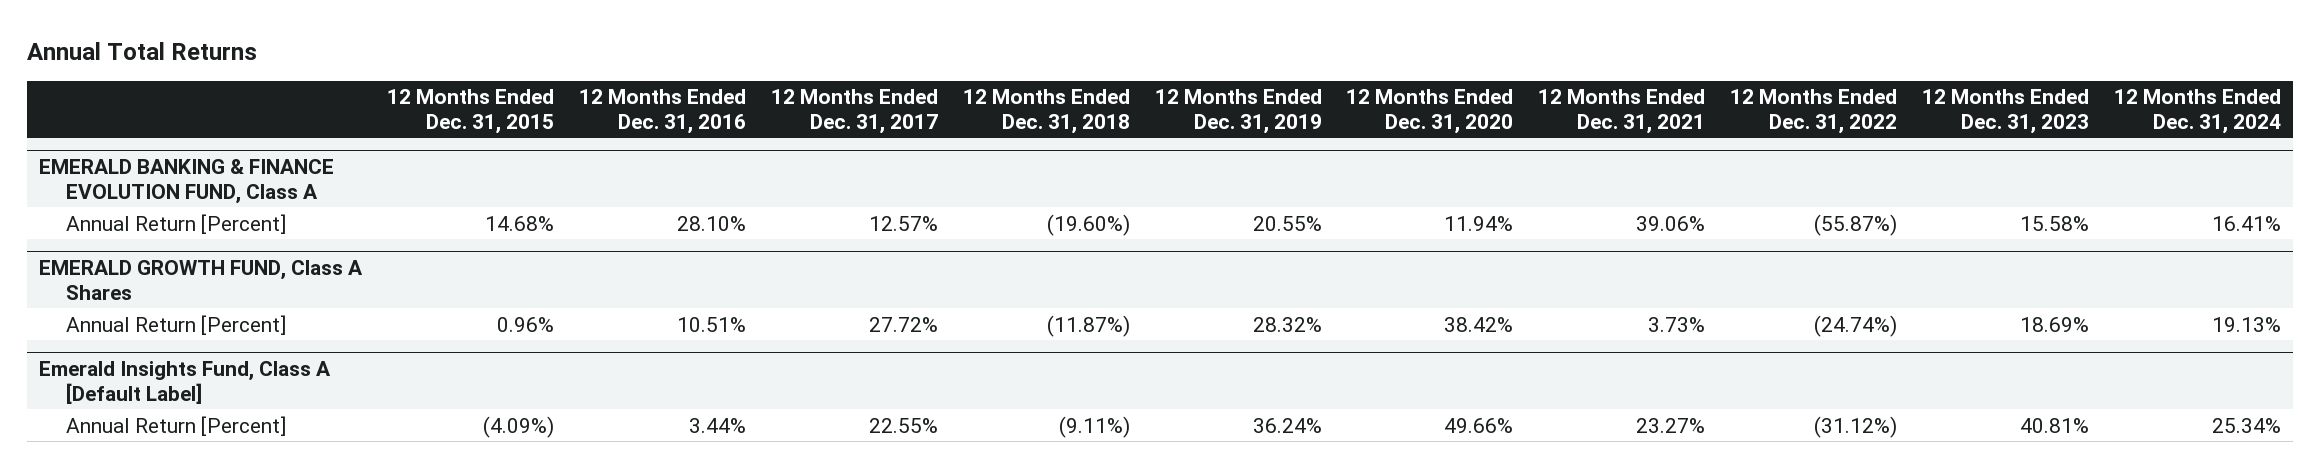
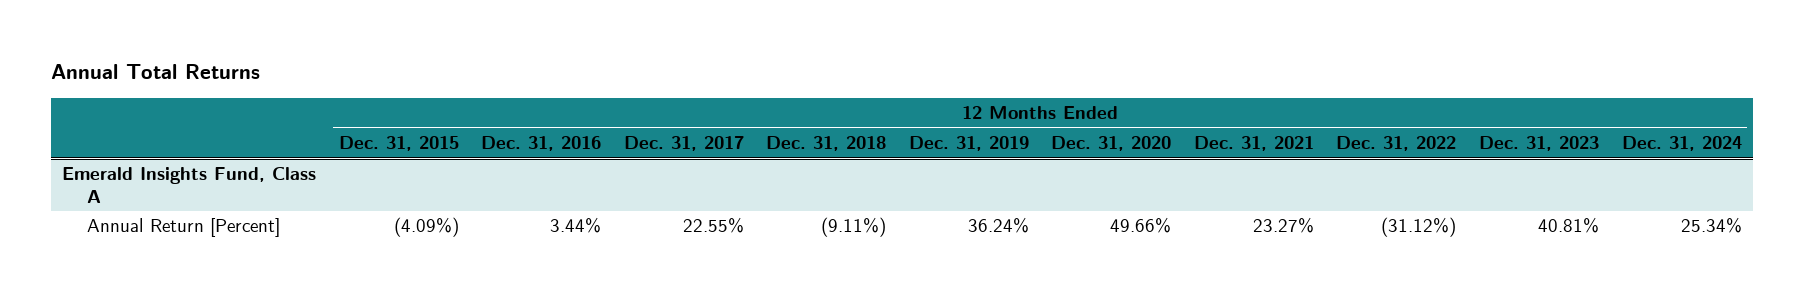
- EMERALD BANKING & FINANCE EVOLUTION FUND, Class A
- Annual Return [Percent] | 14.68% | 28.10% | 12.57% | (19.60%) | 20.55% | 11.94% | 39.06% | (55.87%) | 15.58% | 16.41%
- EMERALD GROWTH FUND, Class A Shares
- Annual Return [Percent] | 0.96% | 10.51% | 27.72% | (11.87%) | 28.32% | 38.42% | 3.73% | (24.74%) | 18.69% | 19.13%
- Emerald Insights Fund, Class A [Default Label]
+ Emerald Insights Fund, Class A

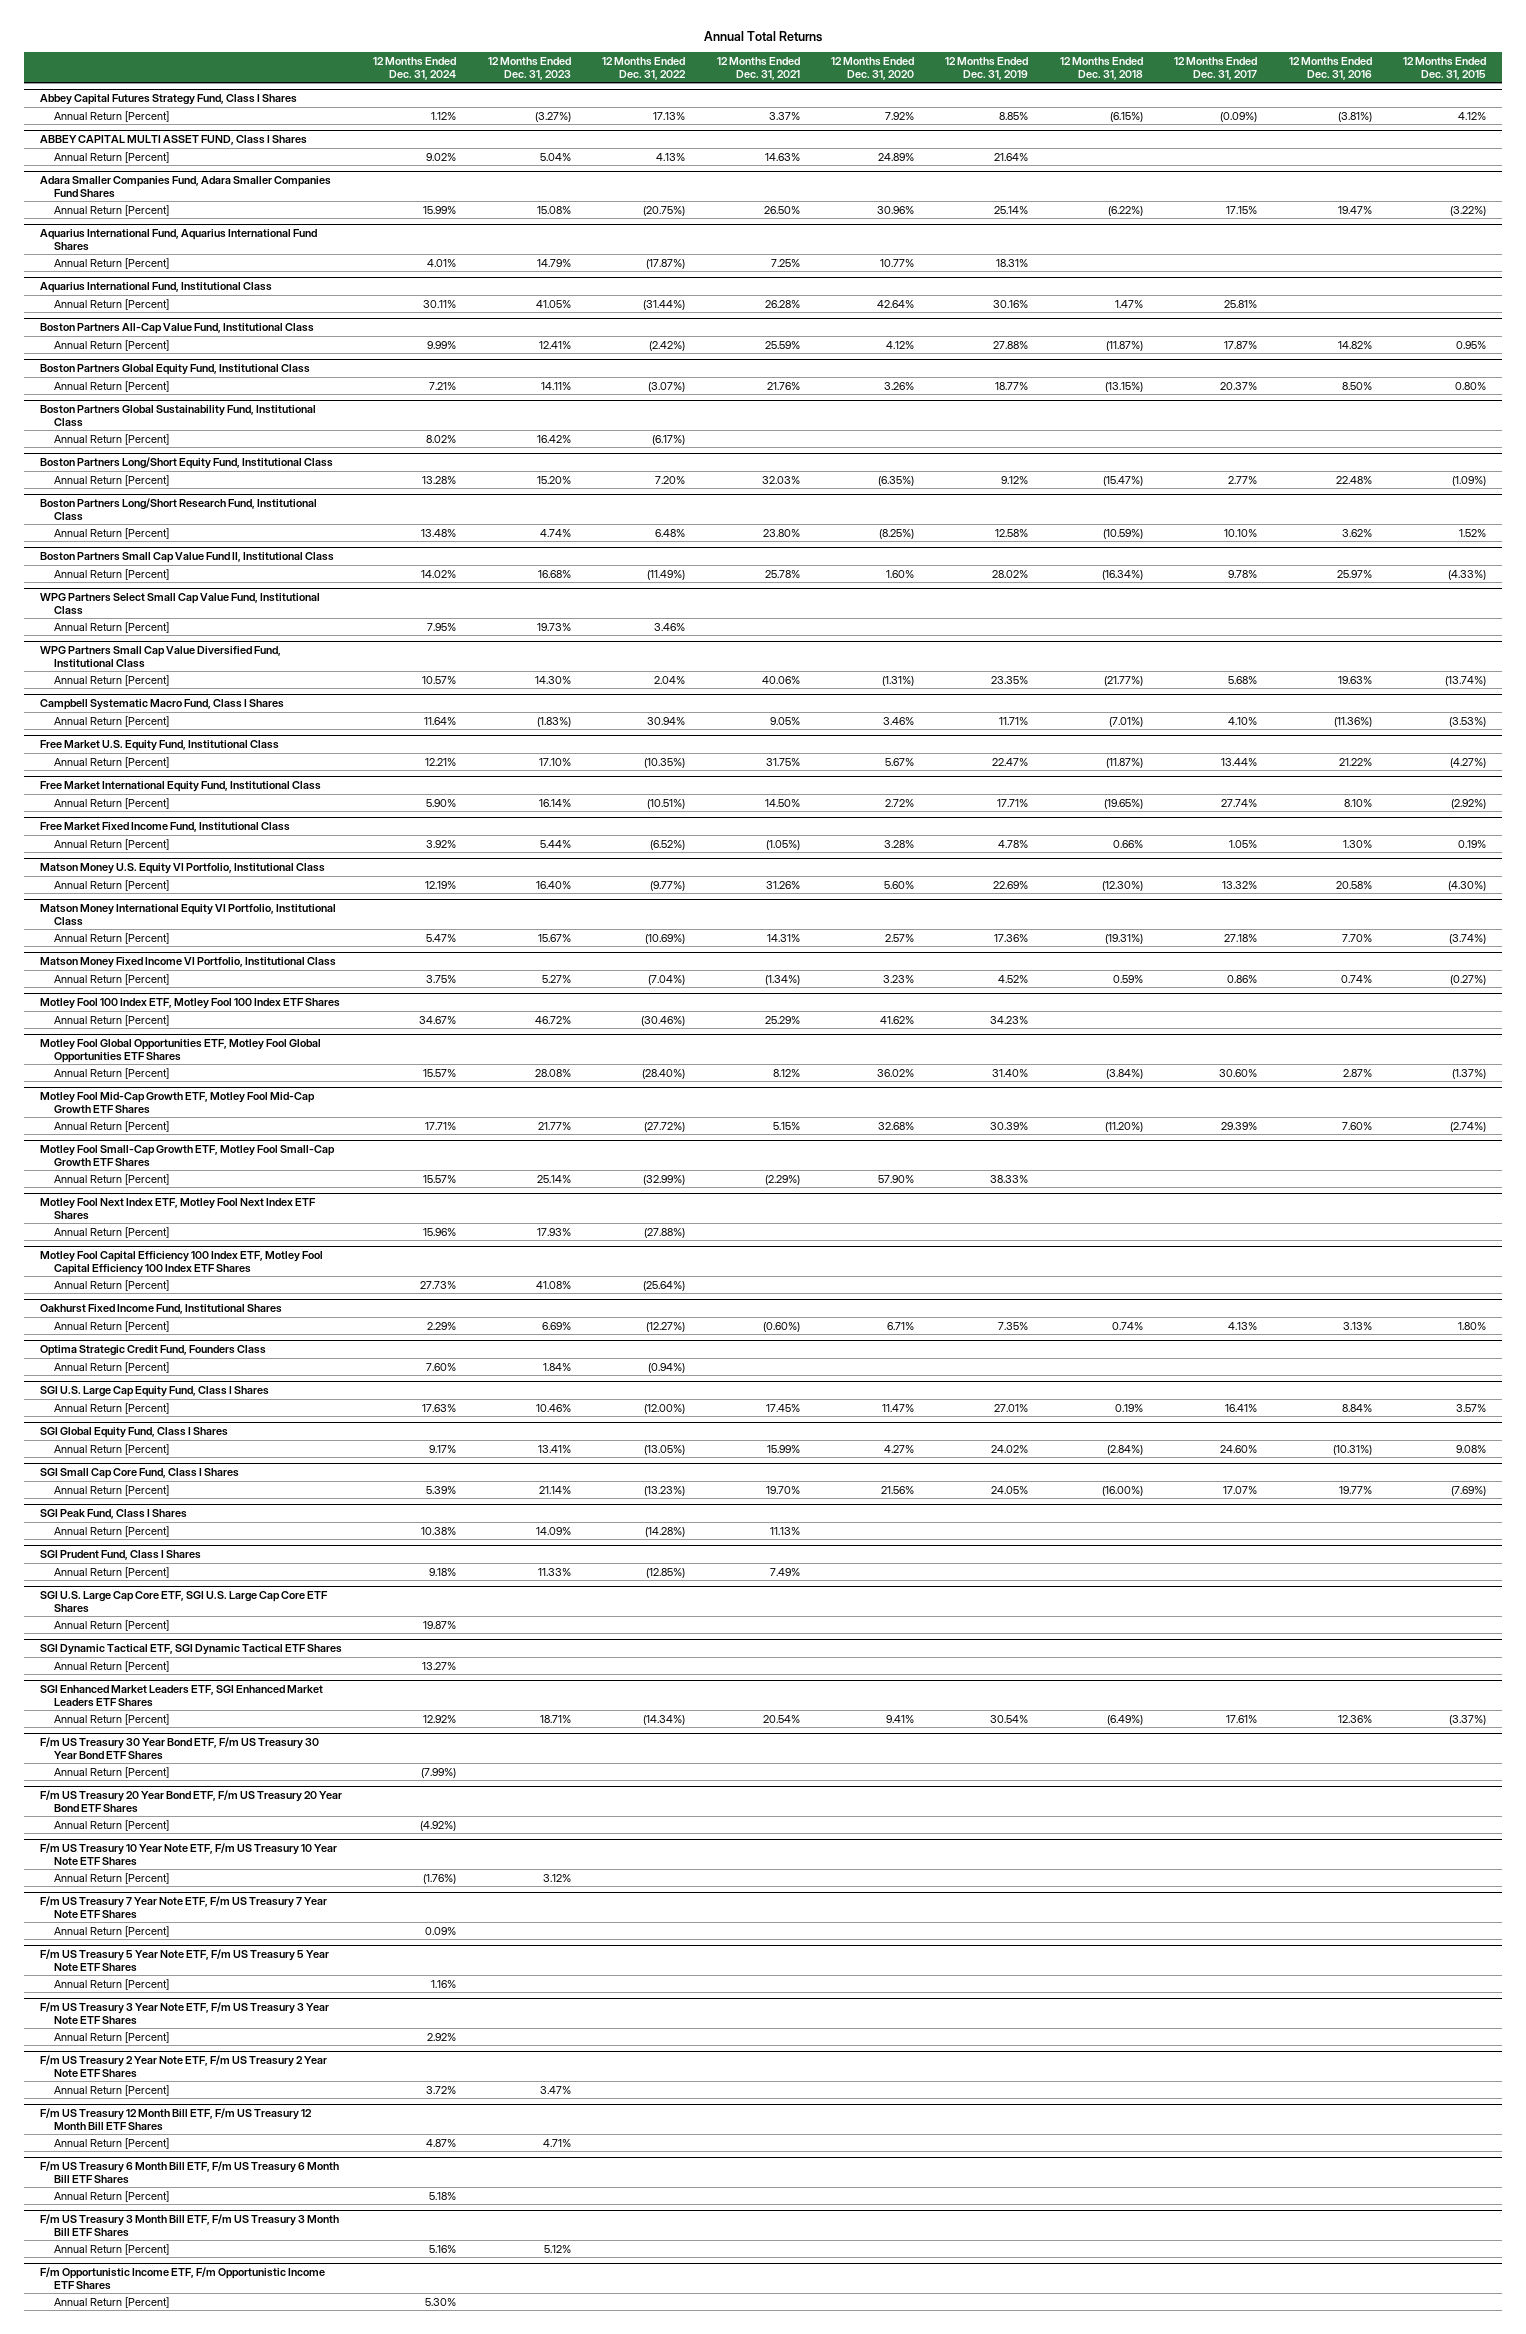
- | 12 Months Ended Dec. 31, 2015 | 12 Months Ended Dec. 31, 2016 | 12 Months Ended Dec. 31, 2017 | 12 Months Ended Dec. 31, 2018 | 12 Months Ended Dec. 31, 2019 | 12 Months Ended Dec. 31, 2020 | 12 Months Ended Dec. 31, 2021 | 12 Months Ended Dec. 31, 2022 | 12 Months Ended Dec. 31, 2023 | 12 Months Ended Dec. 31, 2024
+ | 12 Months Ended Dec. 31, 2024 | 12 Months Ended Dec. 31, 2023 | 12 Months Ended Dec. 31, 2022 | 12 Months Ended Dec. 31, 2021 | 12 Months Ended Dec. 31, 2020 | 12 Months Ended Dec. 31, 2019 | 12 Months Ended Dec. 31, 2018 | 12 Months Ended Dec. 31, 2017 | 12 Months Ended Dec. 31, 2016 | 12 Months Ended Dec. 31, 2015
- Emerald Insights Fund, Class A
- Annual Return [Percent] | (4.09%) | 3.44% | 22.55% | (9.11%) | 36.24% | 49.66% | 23.27% | (31.12%) | 40.81% | 25.34%
+ Abbey Capital Futures Strategy Fund, Class I Shares
+ Annual Return [Percent] | 1.12% | (3.27%) | 17.13% | 3.37% | 7.92% | 8.85% | (6.15%) | (0.09%) | (3.81%) | 4.12%
+ ABBEY CAPITAL MULTI ASSET FUND, Class I Shares
+ Annual Return [Percent] | 9.02% | 5.04% | 4.13% | 14.63% | 24.89% | 21.64% | | | |
+ Adara Smaller Companies Fund, Adara Smaller Companies Fund Shares
+ Annual Return [Percent] | 15.99% | 15.08% | (20.75%) | 26.50% | 30.96% | 25.14% | (6.22%) | 17.15% | 19.47% | (3.22%)
+ Aquarius International Fund, Aquarius International Fund Shares
+ Annual Return [Percent] | 4.01% | 14.79% | (17.87%) | 7.25% | 10.77% | 18.31% | | | |
+ Aquarius International Fund, Institutional Class
+ Annual Return [Percent] | 30.11% | 41.05% | (31.44%) | 26.28% | 42.64% | 30.16% | 1.47% | 25.81% | |
+ Boston Partners All-Cap Value Fund, Institutional Class
+ Annual Return [Percent] | 9.99% | 12.41% | (2.42%) | 25.59% | 4.12% | 27.88% | (11.87%) | 17.87% | 14.82% | 0.95%
+ Boston Partners Global Equity Fund, Institutional Class
+ Annual Return [Percent] | 7.21% | 14.11% | (3.07%) | 21.76% | 3.26% | 18.77% | (13.15%) | 20.37% | 8.50% | 0.80%
+ Boston Partners Global Sustainability Fund, Institutional Class
+ Annual Return [Percent] | 8.02% | 16.42% | (6.17%) | | | | | | |
+ Boston Partners Long/Short Equity Fund, Institutional Class
+ Annual Return [Percent] | 13.28% | 15.20% | 7.20% | 32.03% | (6.35%) | 9.12% | (15.47%) | 2.77% | 22.48% | (1.09%)
+ Boston Partners Long/Short Research Fund, Institutional Class
+ Annual Return [Percent] | 13.48% | 4.74% | 6.48% | 23.80% | (8.25%) | 12.58% | (10.59%) | 10.10% | 3.62% | 1.52%
+ Boston Partners Small Cap Value Fund II, Institutional Class
+ Annual Return [Percent] | 14.02% | 16.68% | (11.49%) | 25.78% | 1.60% | 28.02% | (16.34%) | 9.78% | 25.97% | (4.33%)
+ WPG Partners Select Small Cap Value Fund, Institutional Class
+ Annual Return [Percent] | 7.95% | 19.73% | 3.46% | | | | | | |
+ WPG Partners Small Cap Value Diversified Fund, Institutional Class
+ Annual Return [Percent] | 10.57% | 14.30% | 2.04% | 40.06% | (1.31%) | 23.35% | (21.77%) | 5.68% | 19.63% | (13.74%)
+ Campbell Systematic Macro Fund, Class I Shares
+ Annual Return [Percent] | 11.64% | (1.83%) | 30.94% | 9.05% | 3.46% | 11.71% | (7.01%) | 4.10% | (11.36%) | (3.53%)
+ Free Market U.S. Equity Fund, Institutional Class
+ Annual Return [Percent] | 12.21% | 17.10% | (10.35%) | 31.75% | 5.67% | 22.47% | (11.87%) | 13.44% | 21.22% | (4.27%)
+ Free Market International Equity Fund, Institutional Class
+ Annual Return [Percent] | 5.90% | 16.14% | (10.51%) | 14.50% | 2.72% | 17.71% | (19.65%) | 27.74% | 8.10% | (2.92%)
+ Free Market Fixed Income Fund, Institutional Class
+ Annual Return [Percent] | 3.92% | 5.44% | (6.52%) | (1.05%) | 3.28% | 4.78% | 0.66% | 1.05% | 1.30% | 0.19%
+ Matson Money U.S. Equity VI Portfolio, Institutional Class
+ Annual Return [Percent] | 12.19% | 16.40% | (9.77%) | 31.26% | 5.60% | 22.69% | (12.30%) | 13.32% | 20.58% | (4.30%)
+ Matson Money International Equity VI Portfolio, Institutional Class
+ Annual Return [Percent] | 5.47% | 15.67% | (10.69%) | 14.31% | 2.57% | 17.36% | (19.31%) | 27.18% | 7.70% | (3.74%)
+ Matson Money Fixed Income VI Portfolio, Institutional Class
+ Annual Return [Percent] | 3.75% | 5.27% | (7.04%) | (1.34%) | 3.23% | 4.52% | 0.59% | 0.86% | 0.74% | (0.27%)
+ Motley Fool 100 Index ETF, Motley Fool 100 Index ETF Shares
+ Annual Return [Percent] | 34.67% | 46.72% | (30.46%) | 25.29% | 41.62% | 34.23% | | | |
+ Motley Fool Global Opportunities ETF, Motley Fool Global Opportunities ETF Shares
+ Annual Return [Percent] | 15.57% | 28.08% | (28.40%) | 8.12% | 36.02% | 31.40% | (3.84%) | 30.60% | 2.87% | (1.37%)
+ Motley Fool Mid-Cap Growth ETF, Motley Fool Mid-Cap Growth ETF Shares
+ Annual Return [Percent] | 17.71% | 21.77% | (27.72%) | 5.15% | 32.68% | 30.39% | (11.20%) | 29.39% | 7.60% | (2.74%)
+ Motley Fool Small-Cap Growth ETF, Motley Fool Small-Cap Growth ETF Shares
+ Annual Return [Percent] | 15.57% | 25.14% | (32.99%) | (2.29%) | 57.90% | 38.33% | | | |
+ Motley Fool Next Index ETF, Motley Fool Next Index ETF Shares
+ Annual Return [Percent] | 15.96% | 17.93% | (27.88%) | | | | | | |
+ Motley Fool Capital Efficiency 100 Index ETF, Motley Fool Capital Efficiency 100 Index ETF Shares
+ Annual Return [Percent] | 27.73% | 41.08% | (25.64%) | | | | | | |
+ Oakhurst Fixed Income Fund, Institutional Shares
+ Annual Return [Percent] | 2.29% | 6.69% | (12.27%) | (0.60%) | 6.71% | 7.35% | 0.74% | 4.13% | 3.13% | 1.80%
+ Optima Strategic Credit Fund, Founders Class
+ Annual Return [Percent] | 7.60% | 1.84% | (0.94%) | | | | | | |
+ SGI U.S. Large Cap Equity Fund, Class I Shares
+ Annual Return [Percent] | 17.63% | 10.46% | (12.00%) | 17.45% | 11.47% | 27.01% | 0.19% | 16.41% | 8.84% | 3.57%
+ SGI Global Equity Fund, Class I Shares
+ Annual Return [Percent] | 9.17% | 13.41% | (13.05%) | 15.99% | 4.27% | 24.02% | (2.84%) | 24.60% | (10.31%) | 9.08%
+ SGI Small Cap Core Fund, Class I Shares
+ Annual Return [Percent] | 5.39% | 21.14% | (13.23%) | 19.70% | 21.56% | 24.05% | (16.00%) | 17.07% | 19.77% | (7.69%)
+ SGI Peak Fund, Class I Shares
+ Annual Return [Percent] | 10.38% | 14.09% | (14.28%) | 11.13% | | | | | |
+ SGI Prudent Fund, Class I Shares
+ Annual Return [Percent] | 9.18% | 11.33% | (12.85%) | 7.49% | | | | | |
+ SGI U.S. Large Cap Core ETF, SGI U.S. Large Cap Core ETF Shares
+ Annual Return [Percent] | 19.87% | | | | | | | | |
+ SGI Dynamic Tactical ETF, SGI Dynamic Tactical ETF Shares
+ Annual Return [Percent] | 13.27% | | | | | | | | |
+ SGI Enhanced Market Leaders ETF, SGI Enhanced Market Leaders ETF Shares
+ Annual Return [Percent] | 12.92% | 18.71% | (14.34%) | 20.54% | 9.41% | 30.54% | (6.49%) | 17.61% | 12.36% | (3.37%)
+ F/m US Treasury 30 Year Bond ETF, F/m US Treasury 30 Year Bond ETF Shares
+ Annual Return [Percent] | (7.99%) | | | | | | | | |
+ F/m US Treasury 20 Year Bond ETF, F/m US Treasury 20 Year Bond ETF Shares
+ Annual Return [Percent] | (4.92%) | | | | | | | | |
+ F/m US Treasury 10 Year Note ETF, F/m US Treasury 10 Year Note ETF Shares
+ Annual Return [Percent] | (1.76%) | 3.12% | | | | | | | |
+ F/m US Treasury 7 Year Note ETF, F/m US Treasury 7 Year Note ETF Shares
+ Annual Return [Percent] | 0.09% | | | | | | | | |
+ F/m US Treasury 5 Year Note ETF, F/m US Treasury 5 Year Note ETF Shares
+ Annual Return [Percent] | 1.16% | | | | | | | | |
+ F/m US Treasury 3 Year Note ETF, F/m US Treasury 3 Year Note ETF Shares
+ Annual Return [Percent] | 2.92% | | | | | | | | |
+ F/m US Treasury 2 Year Note ETF, F/m US Treasury 2 Year Note ETF Shares
+ Annual Return [Percent] | 3.72% | 3.47% | | | | | | | |
+ F/m US Treasury 12 Month Bill ETF, F/m US Treasury 12 Month Bill ETF Shares
+ Annual Return [Percent] | 4.87% | 4.71% | | | | | | | |
+ F/m US Treasury 6 Month Bill ETF, F/m US Treasury 6 Month Bill ETF Shares
+ Annual Return [Percent] | 5.18% | | | | | | | | |
+ F/m US Treasury 3 Month Bill ETF, F/m US Treasury 3 Month Bill ETF Shares
+ Annual Return [Percent] | 5.16% | 5.12% | | | | | | | |
+ F/m Opportunistic Income ETF, F/m Opportunistic Income ETF Shares
+ Annual Return [Percent] | 5.30% | | | | | | | | |

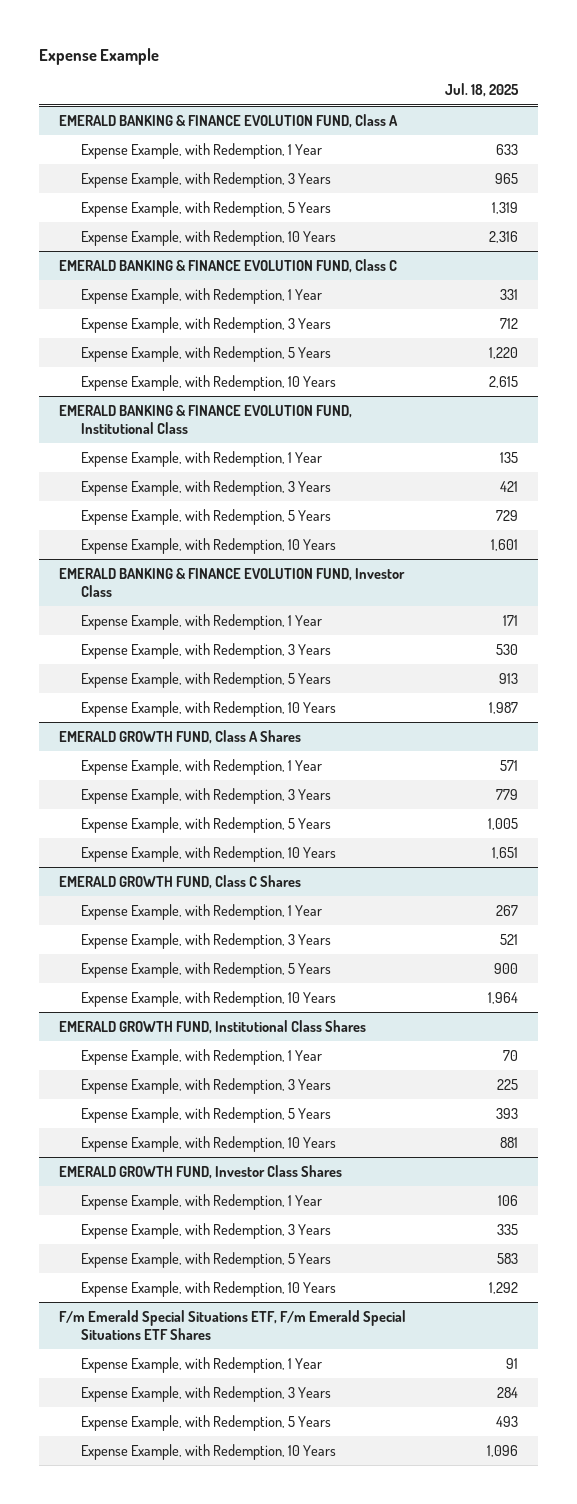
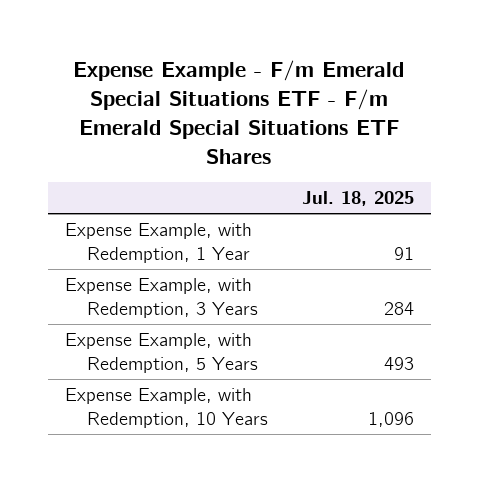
- Expense Example
+ Expense Example - F/m Emerald Special Situations ETF - F/m Emerald Special Situations ETF Shares
- EMERALD BANKING & FINANCE EVOLUTION FUND, Class A
- Expense Example, with Redemption, 1 Year | 633
- Expense Example, with Redemption, 3 Years | 965
- Expense Example, with Redemption, 5 Years | 1,319
- Expense Example, with Redemption, 10 Years | 2,316
- EMERALD BANKING & FINANCE EVOLUTION FUND, Class C
- Expense Example, with Redemption, 1 Year | 331
- Expense Example, with Redemption, 3 Years | 712
- Expense Example, with Redemption, 5 Years | 1,220
- Expense Example, with Redemption, 10 Years | 2,615
- EMERALD BANKING & FINANCE EVOLUTION FUND, Institutional Class
- Expense Example, with Redemption, 1 Year | 135
- Expense Example, with Redemption, 3 Years | 421
- Expense Example, with Redemption, 5 Years | 729
- Expense Example, with Redemption, 10 Years | 1,601
- EMERALD BANKING & FINANCE EVOLUTION FUND, Investor Class
- Expense Example, with Redemption, 1 Year | 171
- Expense Example, with Redemption, 3 Years | 530
- Expense Example, with Redemption, 5 Years | 913
- Expense Example, with Redemption, 10 Years | 1,987
- EMERALD GROWTH FUND, Class A Shares
- Expense Example, with Redemption, 1 Year | 571
- Expense Example, with Redemption, 3 Years | 779
- Expense Example, with Redemption, 5 Years | 1,005
- Expense Example, with Redemption, 10 Years | 1,651
- EMERALD GROWTH FUND, Class C Shares
- Expense Example, with Redemption, 1 Year | 267
- Expense Example, with Redemption, 3 Years | 521
- Expense Example, with Redemption, 5 Years | 900
- Expense Example, with Redemption, 10 Years | 1,964
- EMERALD GROWTH FUND, Institutional Class Shares
- Expense Example, with Redemption, 1 Year | 70
- Expense Example, with Redemption, 3 Years | 225
- Expense Example, with Redemption, 5 Years | 393
- Expense Example, with Redemption, 10 Years | 881
- EMERALD GROWTH FUND, Investor Class Shares
- Expense Example, with Redemption, 1 Year | 106
- Expense Example, with Redemption, 3 Years | 335
- Expense Example, with Redemption, 5 Years | 583
- Expense Example, with Redemption, 10 Years | 1,292
- F/m Emerald Special Situations ETF, F/m Emerald Special Situations ETF Shares

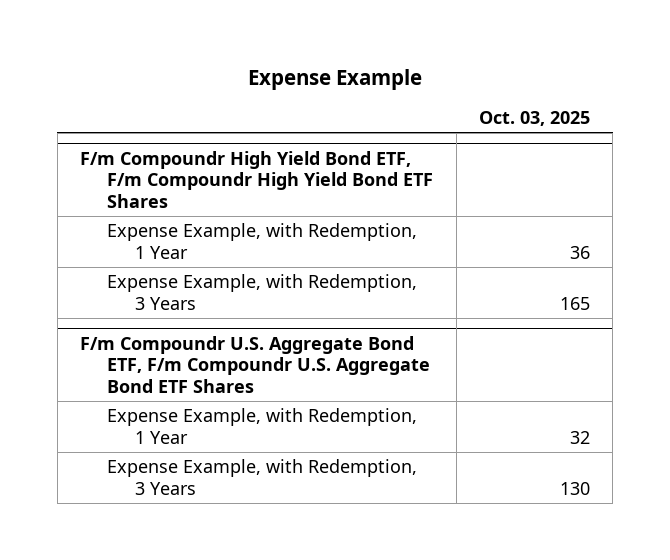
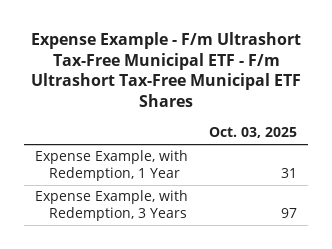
- Expense Example
+ Expense Example - F/m Ultrashort Tax-Free Municipal ETF - F/m Ultrashort Tax-Free Municipal ETF Shares
- F/m Compoundr High Yield Bond ETF, F/m Compoundr High Yield Bond ETF Shares
- Expense Example, with Redemption, 1 Year | 36
- Expense Example, with Redemption, 3 Years | 165
- F/m Compoundr U.S. Aggregate Bond ETF, F/m Compoundr U.S. Aggregate Bond ETF Shares
- Expense Example, with Redemption, 1 Year | 32
- Expense Example, with Redemption, 3 Years | 130
+ Expense Example, with Redemption, 1 Year | 31
+ Expense Example, with Redemption, 3 Years | 97

